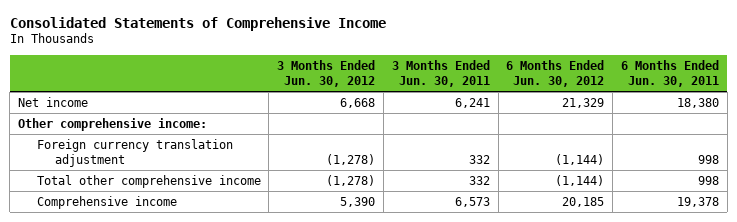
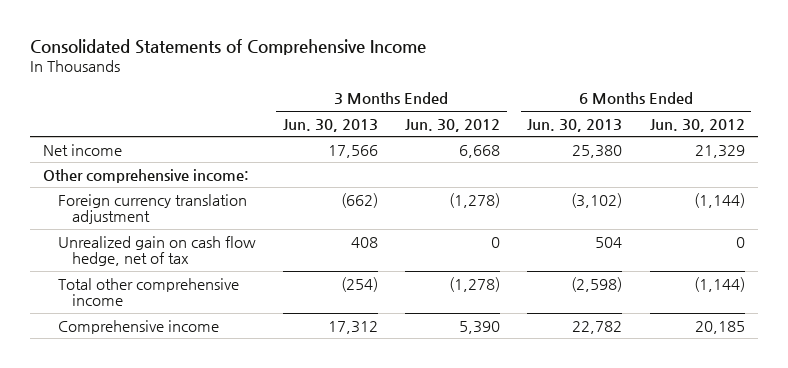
- | 3 Months Ended Jun. 30, 2012 | 3 Months Ended Jun. 30, 2011 | 6 Months Ended Jun. 30, 2012 | 6 Months Ended Jun. 30, 2011
+ | 3 Months Ended Jun. 30, 2013 | 3 Months Ended Jun. 30, 2012 | 6 Months Ended Jun. 30, 2013 | 6 Months Ended Jun. 30, 2012
+ Unrealized gain on cash flow hedge, net of tax | 408 | 0 | 504 | 0

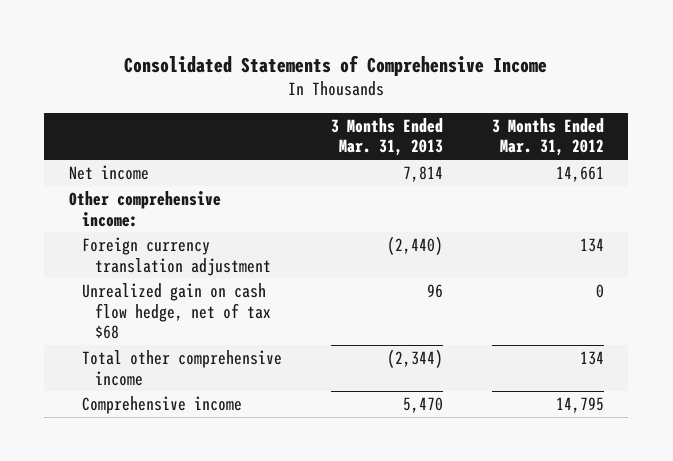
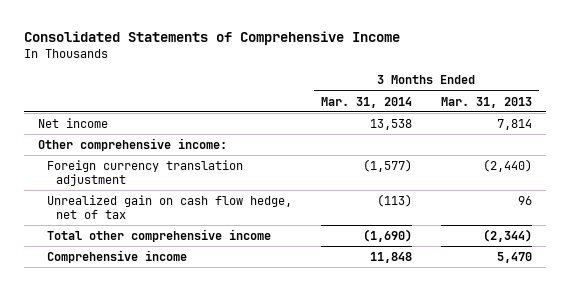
- | 3 Months Ended Mar. 31, 2013 | 3 Months Ended Mar. 31, 2012
+ | 3 Months Ended Mar. 31, 2014 | 3 Months Ended Mar. 31, 2013
- Unrealized gain on cash flow hedge, net of tax $68 | 96 | 0
+ Unrealized gain on cash flow hedge, net of tax | (113) | 96

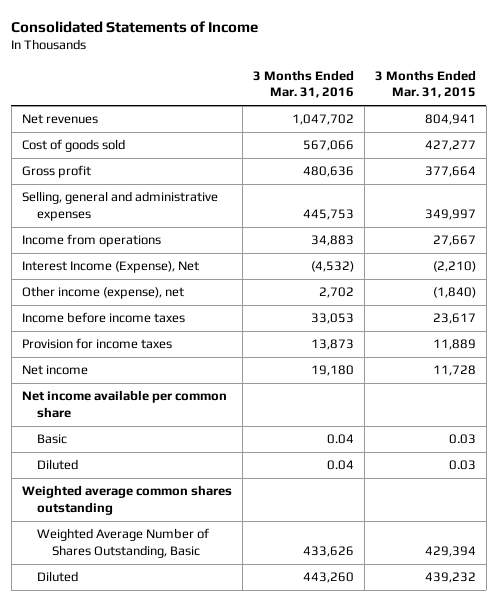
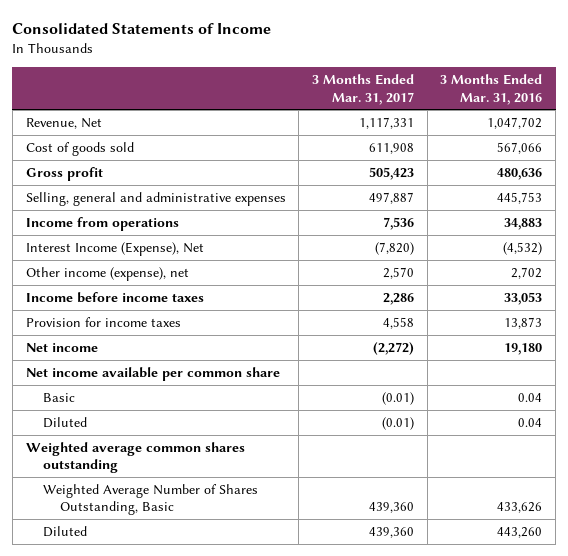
- | 3 Months Ended Mar. 31, 2016 | 3 Months Ended Mar. 31, 2015
+ | 3 Months Ended Mar. 31, 2017 | 3 Months Ended Mar. 31, 2016
- Net revenues | 1,047,702 | 804,941
+ Revenue, Net | 1,117,331 | 1,047,702

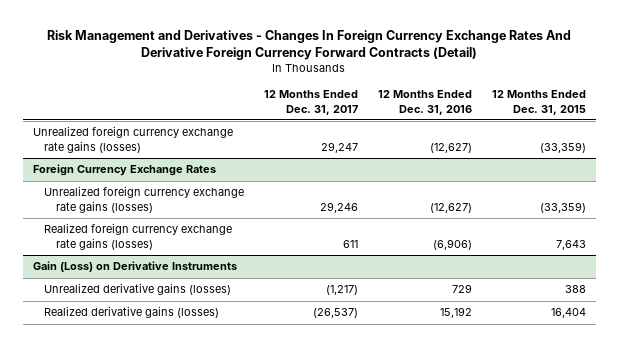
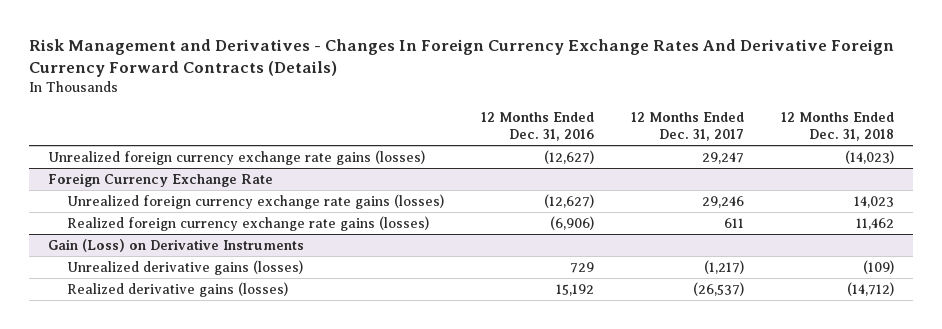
- Risk Management and Derivatives - Changes In Foreign Currency Exchange Rates And Derivative Foreign Currency Forward Contracts (Detail)
+ Risk Management and Derivatives - Changes In Foreign Currency Exchange Rates And Derivative Foreign Currency Forward Contracts (Details)
- | 12 Months Ended Dec. 31, 2017 | 12 Months Ended Dec. 31, 2016 | 12 Months Ended Dec. 31, 2015
+ | 12 Months Ended Dec. 31, 2016 | 12 Months Ended Dec. 31, 2017 | 12 Months Ended Dec. 31, 2018
- Foreign Currency Exchange Rates
+ Foreign Currency Exchange Rate

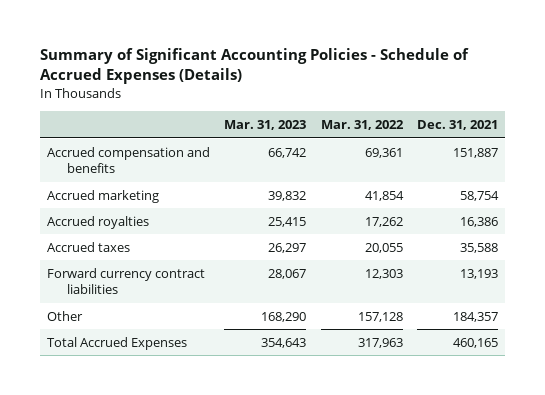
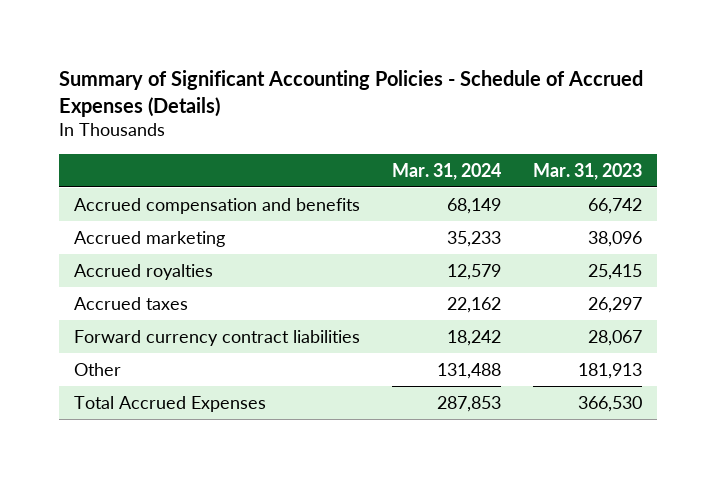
- | Mar. 31, 2023 | Mar. 31, 2022 | Dec. 31, 2021
+ | Mar. 31, 2024 | Mar. 31, 2023
- Accrued marketing | 39,832 | 41,854 | 58,754
+ Accrued marketing | 35,233 | 38,096
- Other | 168,290 | 157,128 | 184,357
- Total Accrued Expenses | 354,643 | 317,963 | 460,165
+ Other | 131,488 | 181,913
+ Total Accrued Expenses | 287,853 | 366,530

